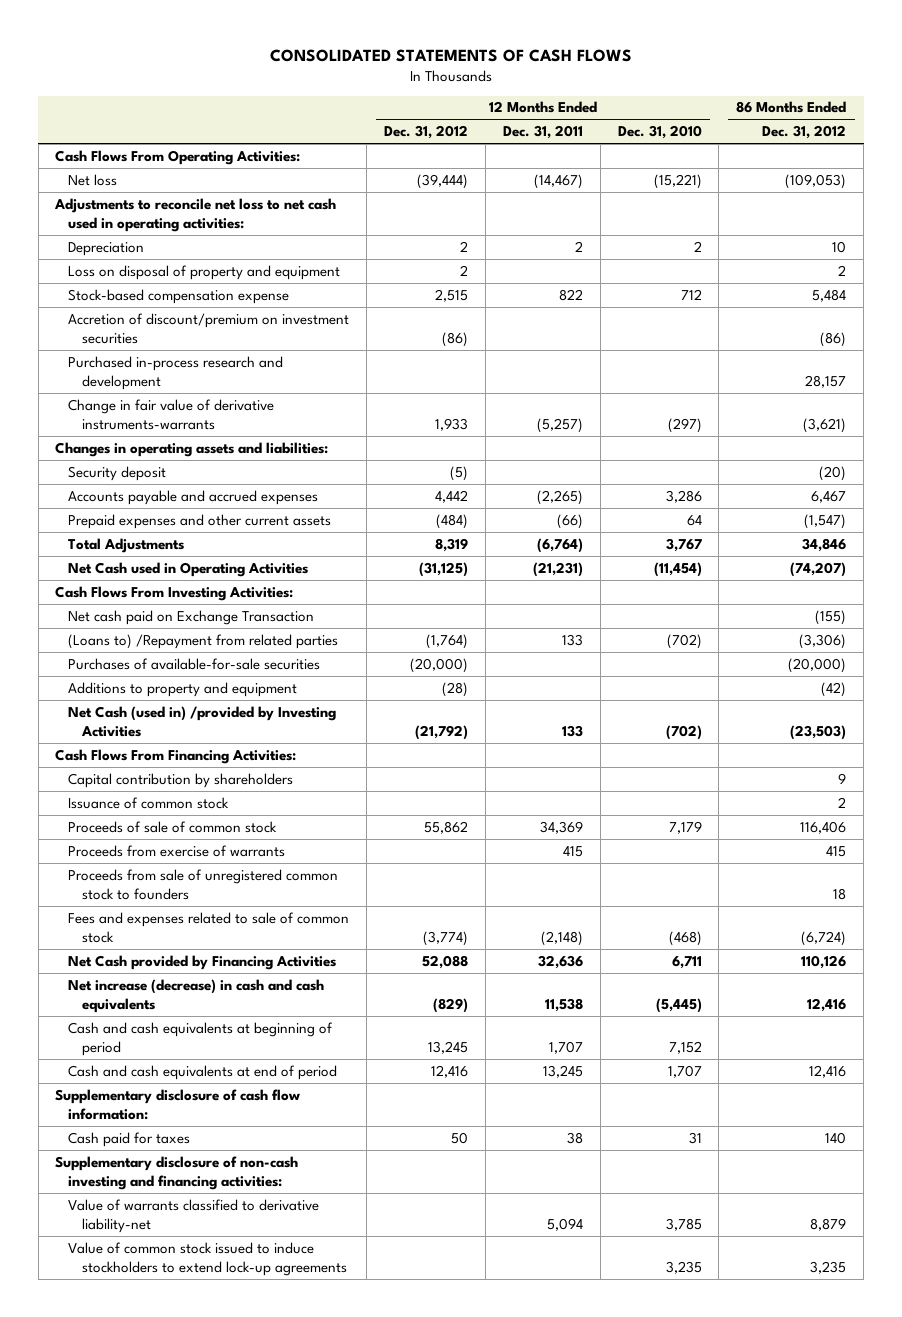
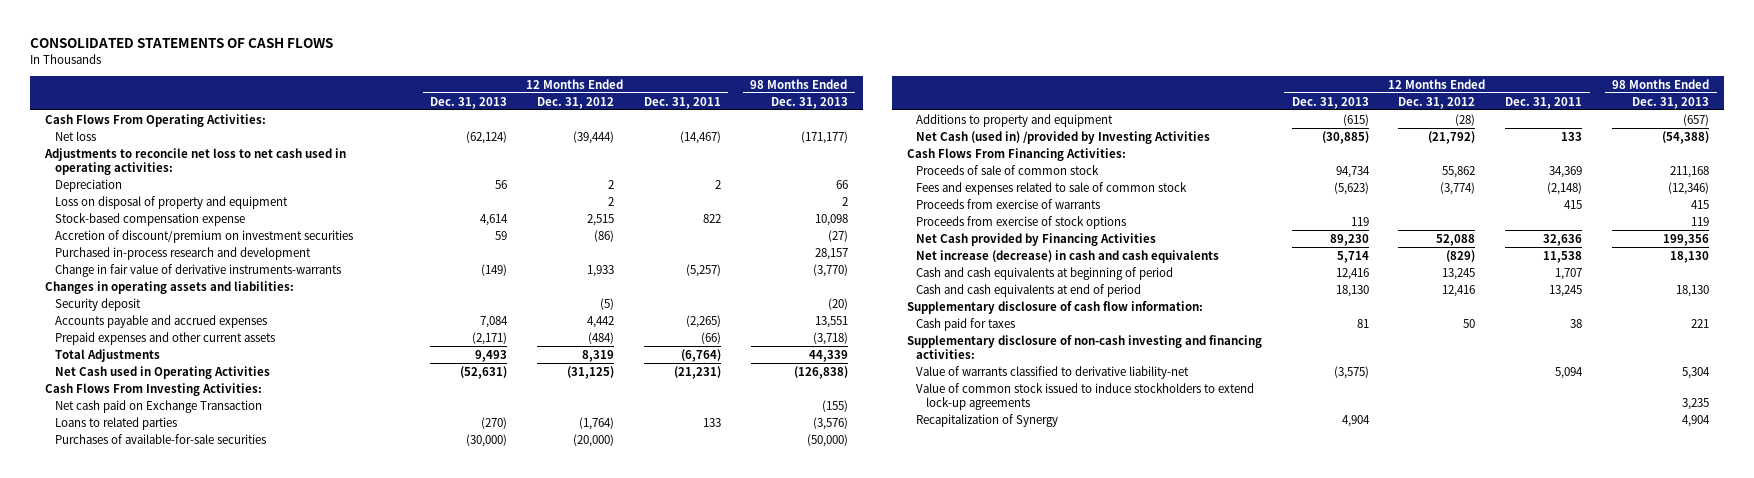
- | 12 Months Ended Dec. 31, 2012 | 12 Months Ended Dec. 31, 2011 | 12 Months Ended Dec. 31, 2010 | 86 Months Ended Dec. 31, 2012
+ | 12 Months Ended Dec. 31, 2013 | 12 Months Ended Dec. 31, 2012 | 12 Months Ended Dec. 31, 2011 | 98 Months Ended Dec. 31, 2013
- (Loans to) /Repayment from related parties | (1,764) | 133 | (702) | (3,306)
+ Loans to related parties | (270) | (1,764) | 133 | (3,576)
- Capital contribution by shareholders | | | | 9
- Issuance of common stock | | | | 2
- Proceeds from sale of unregistered common stock to founders | | | | 18
moved down: Proceeds from exercise of warrants | | | 415 | 415
+ Proceeds from exercise of stock options | 119 | | | 119
+ Recapitalization of Synergy | 4,904 | | | 4,904

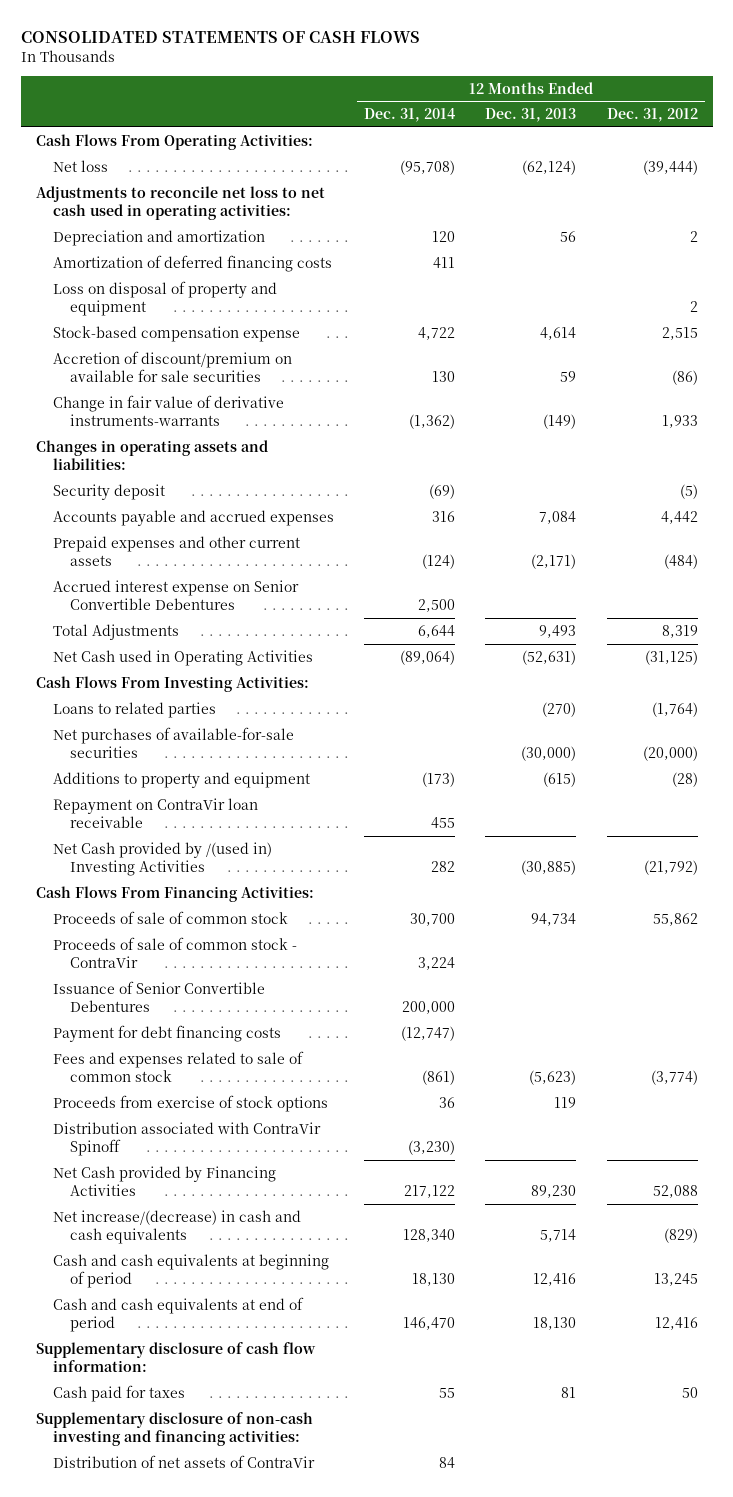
- | 12 Months Ended Dec. 31, 2013 | 12 Months Ended Dec. 31, 2012 | 12 Months Ended Dec. 31, 2011 | 98 Months Ended Dec. 31, 2013
+ | 12 Months Ended Dec. 31, 2014 | 12 Months Ended Dec. 31, 2013 | 12 Months Ended Dec. 31, 2012
- Depreciation | 56 | 2 | 2 | 66
+ Depreciation and amortization | 120 | 56 | 2
+ Amortization of deferred financing costs | 411 | |
- Accretion of discount/premium on investment securities | 59 | (86) | | (27)
- Purchased in-process research and development | | | | 28,157
+ Accretion of discount/premium on available for sale securities | 130 | 59 | (86)
+ Accrued interest expense on Senior Convertible Debentures | 2,500 | |
- Net cash paid on Exchange Transaction | | | | (155)
- Purchases of available-for-sale securities | (30,000) | (20,000) | | (50,000)
+ Net purchases of available-for-sale securities | | (30,000) | (20,000)
- Net Cash (used in) /provided by Investing Activities | (30,885) | (21,792) | 133 | (54,388)
+ Repayment on ContraVir loan receivable | 455 | |
+ Net Cash provided by /(used in) Investing Activities | 282 | (30,885) | (21,792)
+ Proceeds of sale of common stock - ContraVir | 3,224 | |
+ Issuance of Senior Convertible Debentures | 200,000 | |
+ Payment for debt financing costs | (12,747) | |
- Proceeds from exercise of warrants | | | 415 | 415
+ Distribution associated with ContraVir Spinoff | (3,230) | |
- Net increase (decrease) in cash and cash equivalents | 5,714 | (829) | 11,538 | 18,130
+ Net increase/(decrease) in cash and cash equivalents | 128,340 | 5,714 | (829)
- Value of warrants classified to derivative liability-net | (3,575) | | 5,094 | 5,304
- Value of common stock issued to induce stockholders to extend lock-up agreements | | | | 3,235
- Recapitalization of Synergy | 4,904 | | | 4,904
+ Distribution of net assets of ContraVir | 84 | |

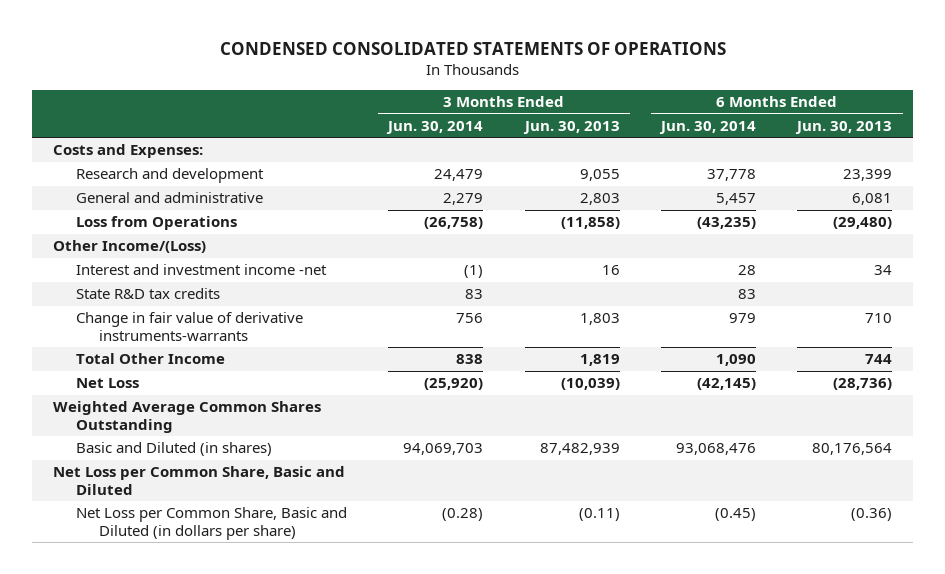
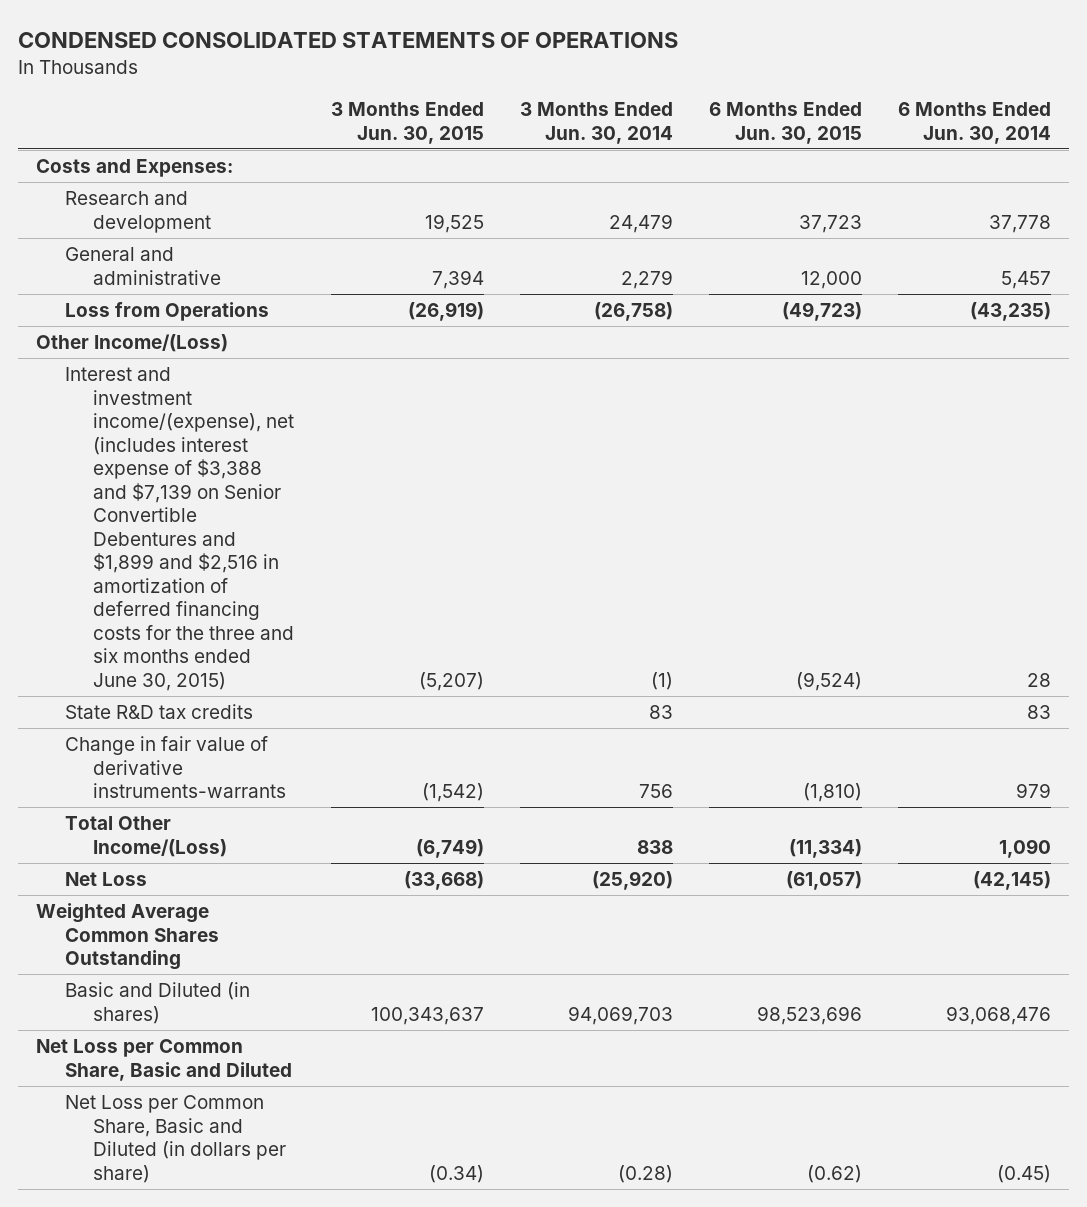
- | 3 Months Ended Jun. 30, 2014 | 3 Months Ended Jun. 30, 2013 | 6 Months Ended Jun. 30, 2014 | 6 Months Ended Jun. 30, 2013
+ | 3 Months Ended Jun. 30, 2015 | 3 Months Ended Jun. 30, 2014 | 6 Months Ended Jun. 30, 2015 | 6 Months Ended Jun. 30, 2014
- Interest and investment income -net | (1) | 16 | 28 | 34
+ Interest and investment income/(expense), net (includes interest expense of $3,388 and $7,139 on Senior Convertible Debentures and $1,899 and $2,516 in amortization of deferred financing costs for the three and six months ended June 30, 2015) | (5,207) | (1) | (9,524) | 28
- Total Other Income | 838 | 1,819 | 1,090 | 744
+ Total Other Income/(Loss) | (6,749) | 838 | (11,334) | 1,090

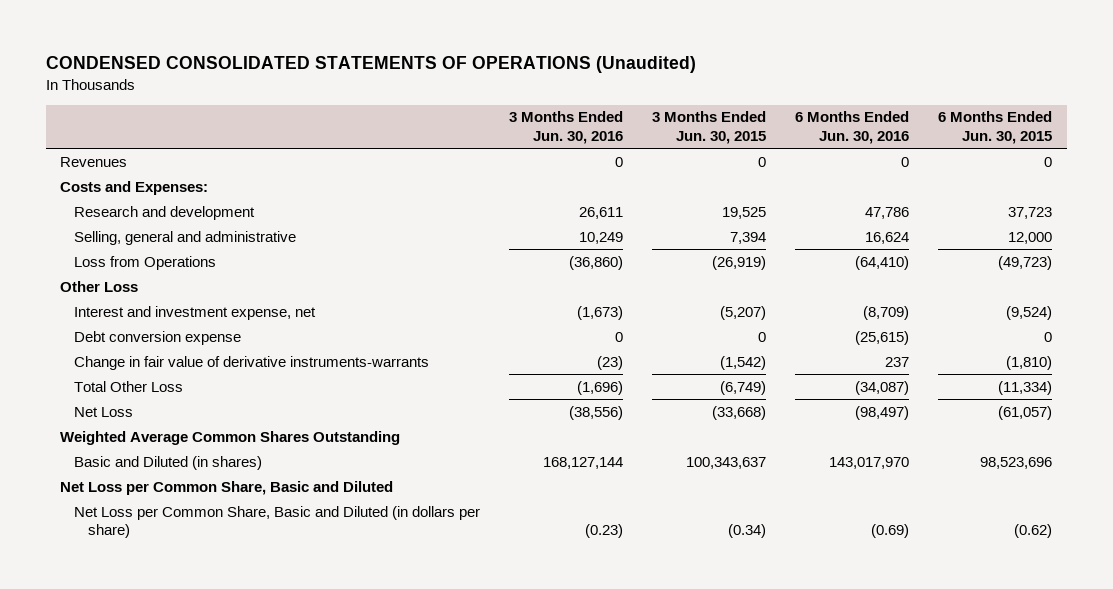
- CONDENSED CONSOLIDATED STATEMENTS OF OPERATIONS
+ CONDENSED CONSOLIDATED STATEMENTS OF OPERATIONS (Unaudited)
- | 3 Months Ended Jun. 30, 2015 | 3 Months Ended Jun. 30, 2014 | 6 Months Ended Jun. 30, 2015 | 6 Months Ended Jun. 30, 2014
+ | 3 Months Ended Jun. 30, 2016 | 3 Months Ended Jun. 30, 2015 | 6 Months Ended Jun. 30, 2016 | 6 Months Ended Jun. 30, 2015
+ Revenues | 0 | 0 | 0 | 0
- General and administrative | 7,394 | 2,279 | 12,000 | 5,457
+ Selling, general and administrative | 10,249 | 7,394 | 16,624 | 12,000
- Other Income/(Loss)
- Interest and investment income/(expense), net (includes interest expense of $3,388 and $7,139 on Senior Convertible Debentures and $1,899 and $2,516 in amortization of deferred financing costs for the three and six months ended June 30, 2015) | (5,207) | (1) | (9,524) | 28
- State R&D tax credits | | 83 | | 83
+ Other Loss
+ Interest and investment expense, net | (1,673) | (5,207) | (8,709) | (9,524)
+ Debt conversion expense | 0 | 0 | (25,615) | 0
- Total Other Income/(Loss) | (6,749) | 838 | (11,334) | 1,090
+ Total Other Loss | (1,696) | (6,749) | (34,087) | (11,334)

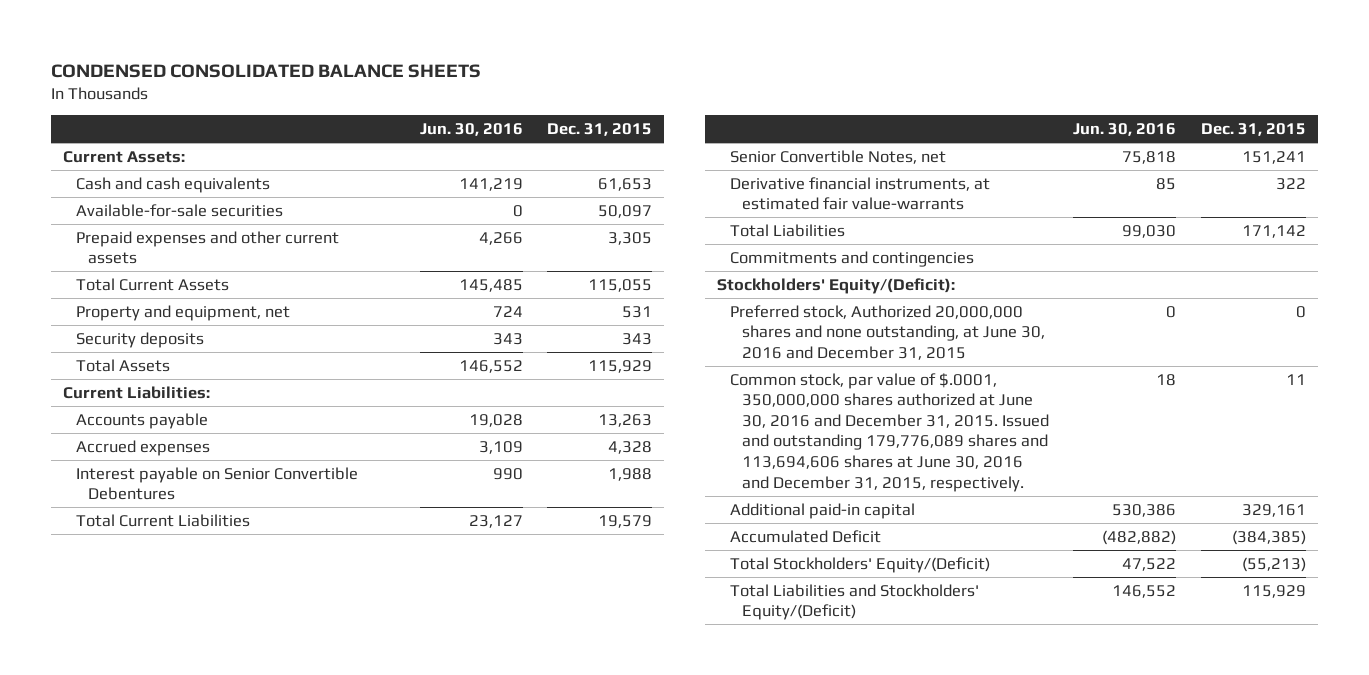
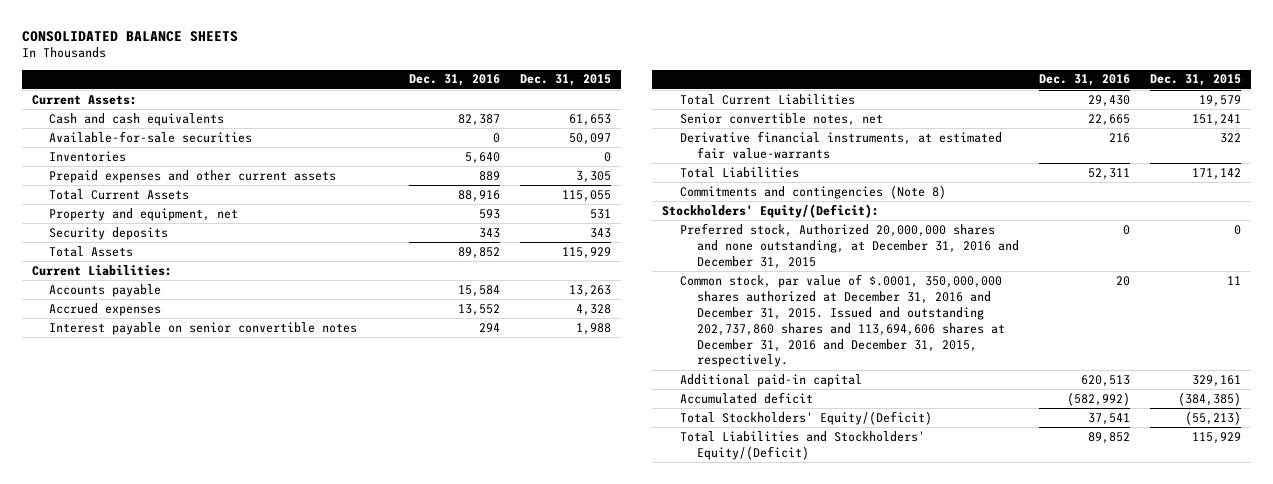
- CONDENSED CONSOLIDATED BALANCE SHEETS
+ CONSOLIDATED BALANCE SHEETS
- | Jun. 30, 2016 | Dec. 31, 2015
+ | Dec. 31, 2016 | Dec. 31, 2015
+ Inventories | 5,640 | 0
- Interest payable on Senior Convertible Debentures | 990 | 1,988
+ Interest payable on senior convertible notes | 294 | 1,988
- Senior Convertible Notes, net | 75,818 | 151,241
+ Senior convertible notes, net | 22,665 | 151,241
- Commitments and contingencies
+ Commitments and contingencies (Note 8)
- Preferred stock, Authorized 20,000,000 shares and none outstanding, at June 30, 2016 and December 31, 2015 | 0 | 0
- Common stock, par value of $.0001, 350,000,000 shares authorized at June 30, 2016 and December 31, 2015. Issued and outstanding 179,776,089 shares and 113,694,606 shares at June 30, 2016 and December 31, 2015, respectively. | 18 | 11
+ Preferred stock, Authorized 20,000,000 shares and none outstanding, at December 31, 2016 and December 31, 2015 | 0 | 0
+ Common stock, par value of $.0001, 350,000,000 shares authorized at December 31, 2016 and December 31, 2015. Issued and outstanding 202,737,860 shares and 113,694,606 shares at December 31, 2016 and December 31, 2015, respectively. | 20 | 11
- Accumulated Deficit | (482,882) | (384,385)
+ Accumulated deficit | (582,992) | (384,385)

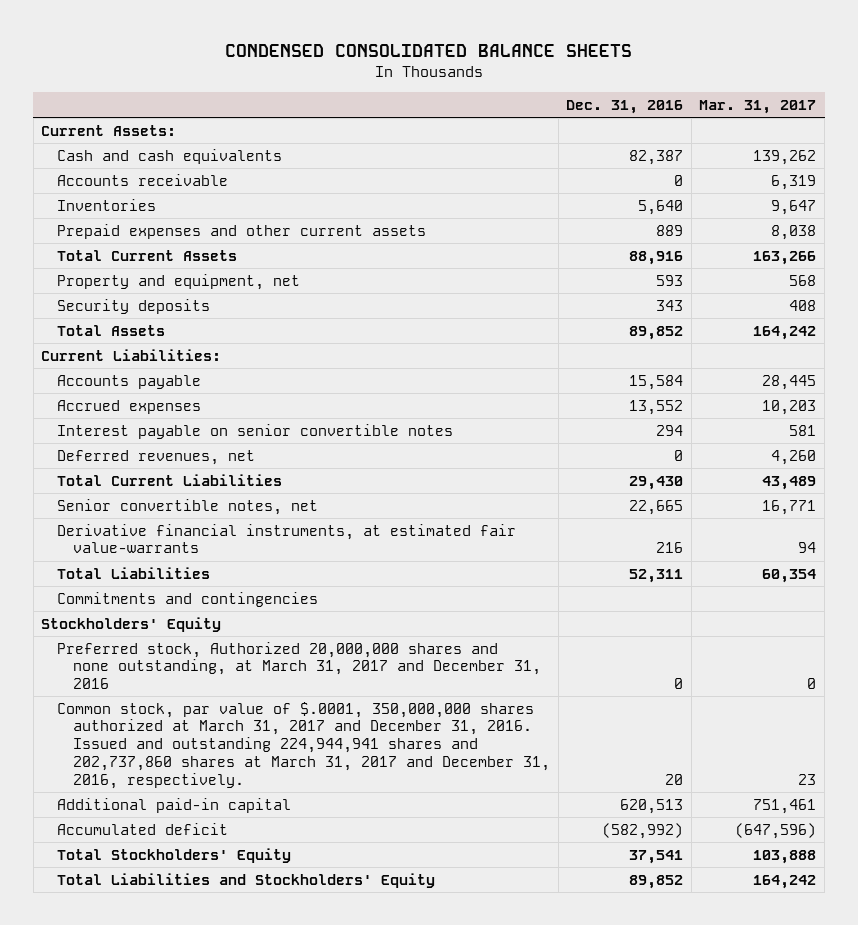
- CONSOLIDATED BALANCE SHEETS
+ CONDENSED CONSOLIDATED BALANCE SHEETS
- | Dec. 31, 2016 | Dec. 31, 2015
+ | Dec. 31, 2016 | Mar. 31, 2017
- Available-for-sale securities | 0 | 50,097
+ Accounts receivable | 0 | 6,319
+ Deferred revenues, net | 0 | 4,260
- Commitments and contingencies (Note 8)
- Stockholders' Equity/(Deficit):
- Preferred stock, Authorized 20,000,000 shares and none outstanding, at December 31, 2016 and December 31, 2015 | 0 | 0
- Common stock, par value of $.0001, 350,000,000 shares authorized at December 31, 2016 and December 31, 2015. Issued and outstanding 202,737,860 shares and 113,694,606 shares at December 31, 2016 and December 31, 2015, respectively. | 20 | 11
+ Commitments and contingencies
+ Stockholders' Equity
+ Preferred stock, Authorized 20,000,000 shares and none outstanding, at March 31, 2017 and December 31, 2016 | 0 | 0
+ Common stock, par value of $.0001, 350,000,000 shares authorized at March 31, 2017 and December 31, 2016. Issued and outstanding 224,944,941 shares and 202,737,860 shares at March 31, 2017 and December 31, 2016, respectively. | 20 | 23
- Total Stockholders' Equity/(Deficit) | 37,541 | (55,213)
- Total Liabilities and Stockholders' Equity/(Deficit) | 89,852 | 115,929
+ Total Stockholders' Equity | 37,541 | 103,888
+ Total Liabilities and Stockholders' Equity | 89,852 | 164,242

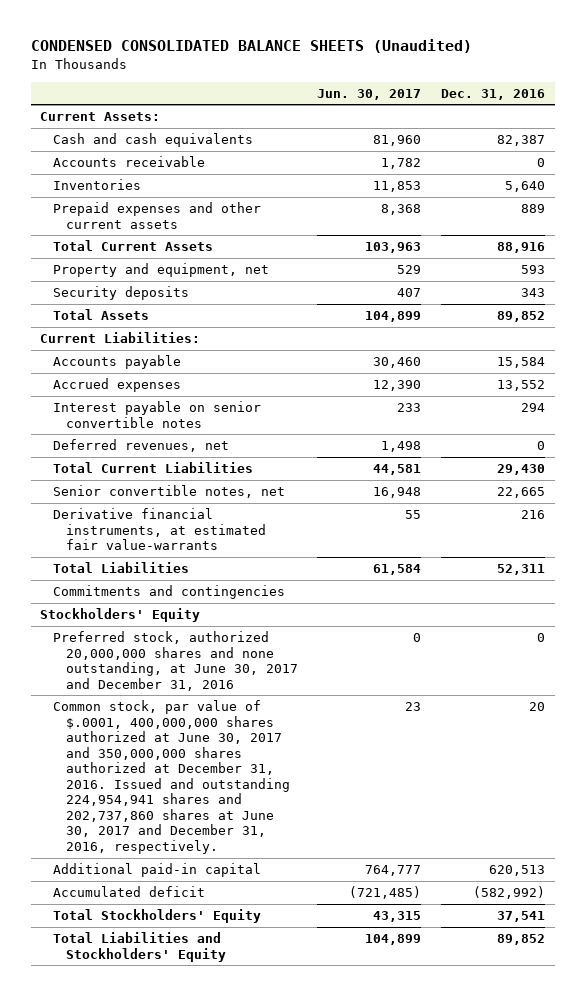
- CONDENSED CONSOLIDATED BALANCE SHEETS
+ CONDENSED CONSOLIDATED BALANCE SHEETS (Unaudited)
- | Dec. 31, 2016 | Mar. 31, 2017
+ | Jun. 30, 2017 | Dec. 31, 2016
- Preferred stock, Authorized 20,000,000 shares and none outstanding, at March 31, 2017 and December 31, 2016 | 0 | 0
- Common stock, par value of $.0001, 350,000,000 shares authorized at March 31, 2017 and December 31, 2016. Issued and outstanding 224,944,941 shares and 202,737,860 shares at March 31, 2017 and December 31, 2016, respectively. | 20 | 23
+ Preferred stock, authorized 20,000,000 shares and none outstanding, at June 30, 2017 and December 31, 2016 | 0 | 0
+ Common stock, par value of $.0001, 400,000,000 shares authorized at June 30, 2017 and 350,000,000 shares authorized at December 31, 2016. Issued and outstanding 224,954,941 shares and 202,737,860 shares at June 30, 2017 and December 31, 2016, respectively. | 23 | 20

